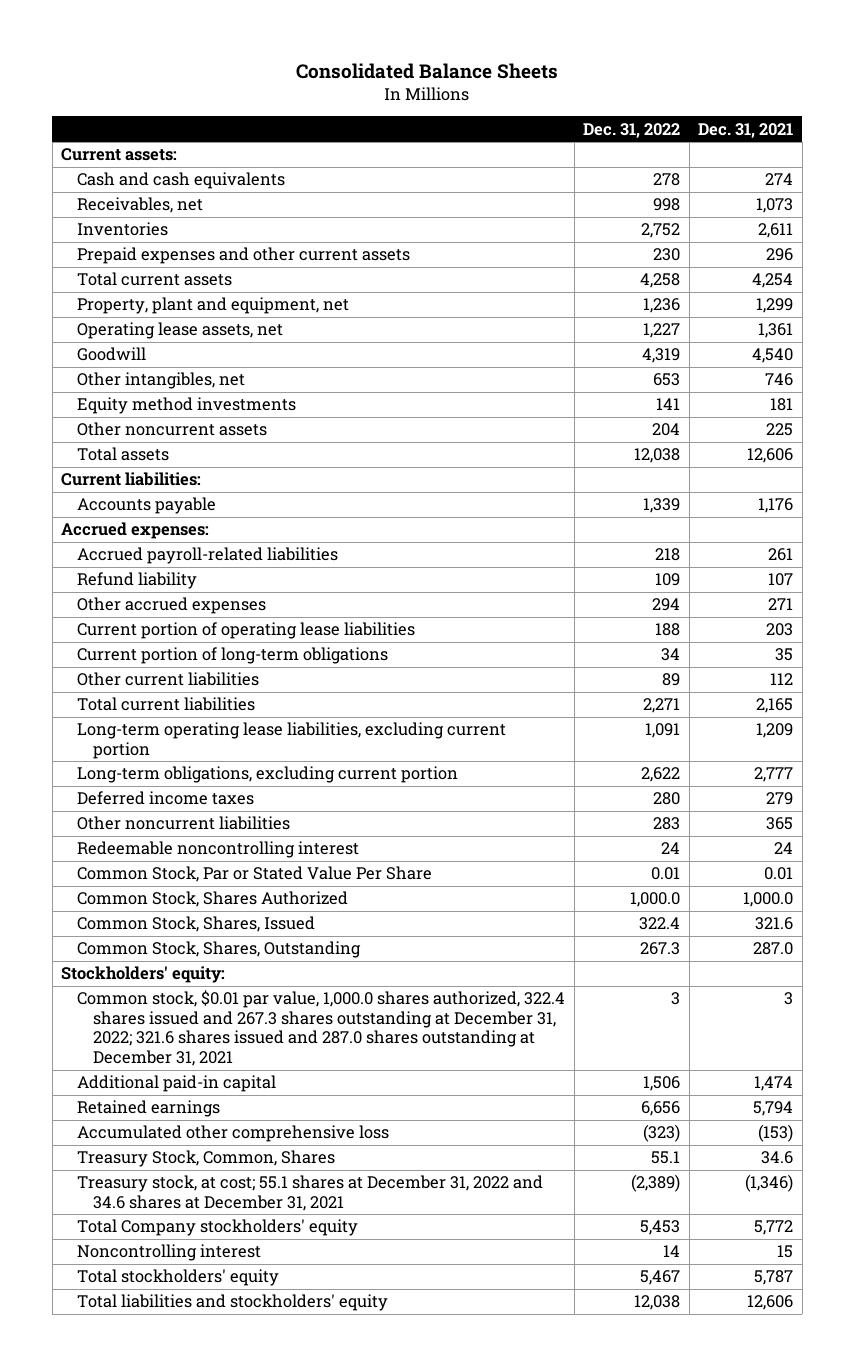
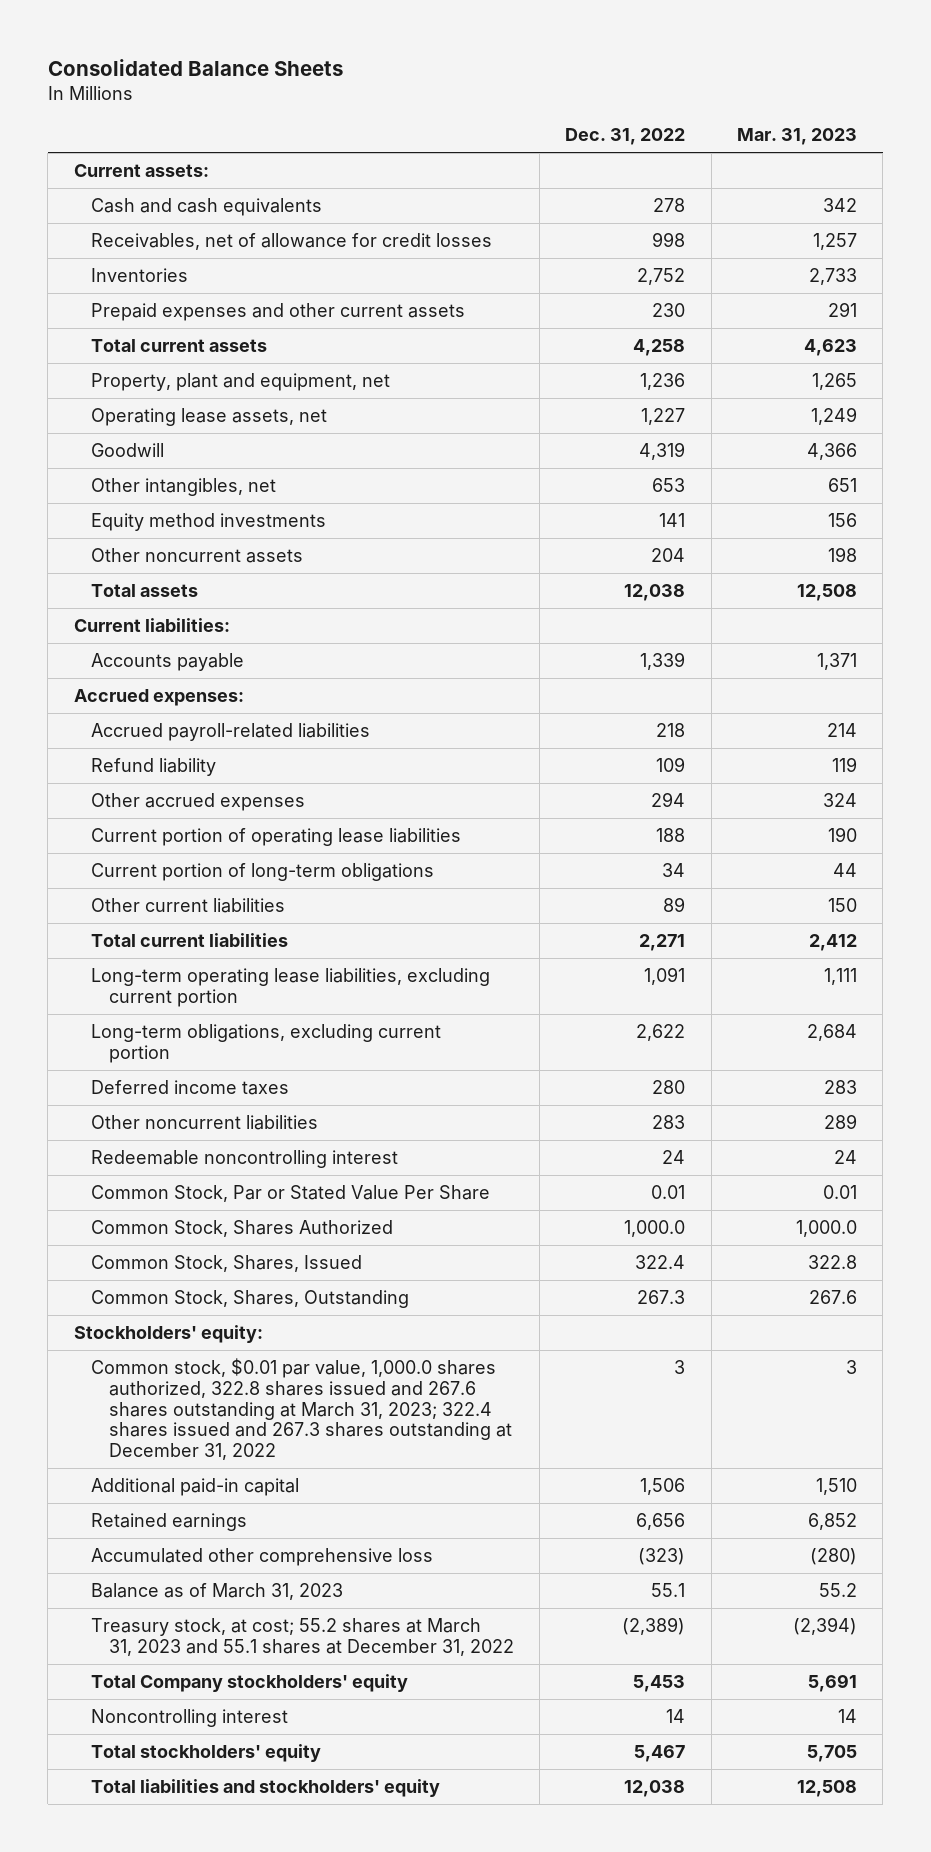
- | Dec. 31, 2022 | Dec. 31, 2021
+ | Dec. 31, 2022 | Mar. 31, 2023
- Receivables, net | 998 | 1,073
+ Receivables, net of allowance for credit losses | 998 | 1,257
- Common stock, $0.01 par value, 1,000.0 shares authorized, 322.4 shares issued and 267.3 shares outstanding at December 31, 2022; 321.6 shares issued and 287.0 shares outstanding at December 31, 2021 | 3 | 3
+ Common stock, $0.01 par value, 1,000.0 shares authorized, 322.8 shares issued and 267.6 shares outstanding at March 31, 2023; 322.4 shares issued and 267.3 shares outstanding at December 31, 2022 | 3 | 3
- Treasury Stock, Common, Shares | 55.1 | 34.6
- Treasury stock, at cost; 55.1 shares at December 31, 2022 and 34.6 shares at December 31, 2021 | (2,389) | (1,346)
+ Balance as of March 31, 2023 | 55.1 | 55.2
+ Treasury stock, at cost; 55.2 shares at March 31, 2023 and 55.1 shares at December 31, 2022 | (2,389) | (2,394)

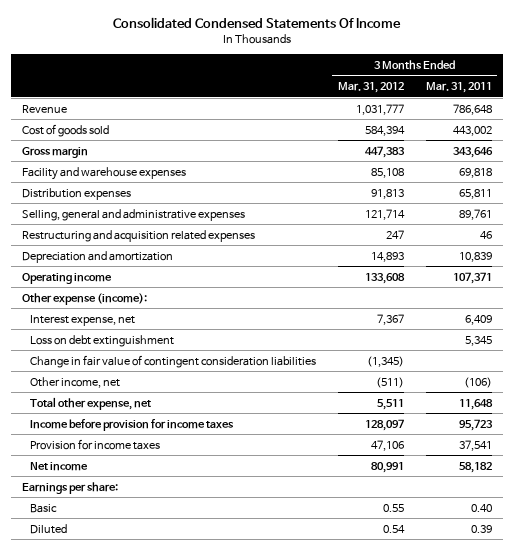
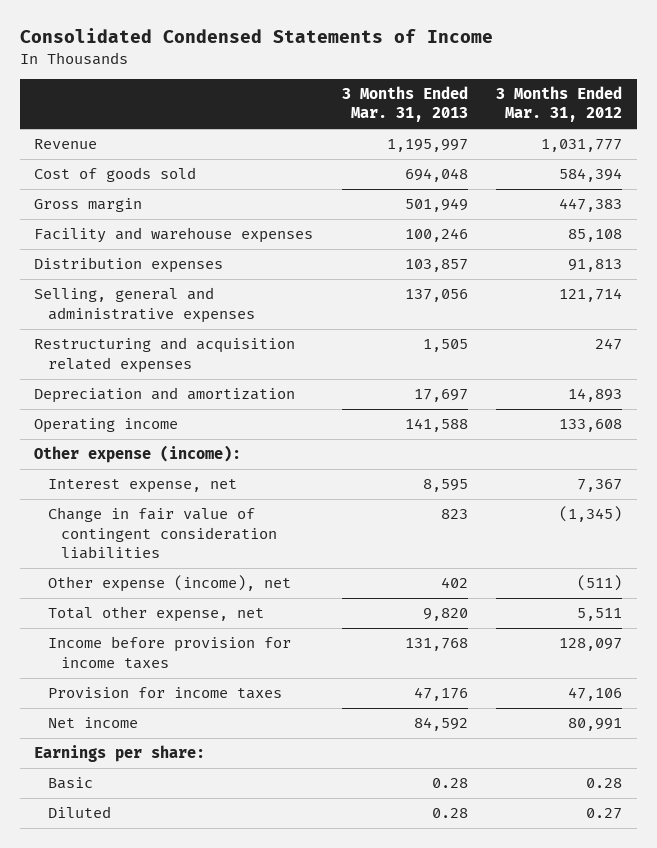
- Consolidated Condensed Statements Of Income
+ Consolidated Condensed Statements of Income
- | 3 Months Ended Mar. 31, 2012 | 3 Months Ended Mar. 31, 2011
+ | 3 Months Ended Mar. 31, 2013 | 3 Months Ended Mar. 31, 2012
- Loss on debt extinguishment | | 5,345
- Other income, net | (511) | (106)
+ Other expense (income), net | 402 | (511)
- Basic | 0.55 | 0.40
- Diluted | 0.54 | 0.39
+ Basic | 0.28 | 0.28
+ Diluted | 0.28 | 0.27

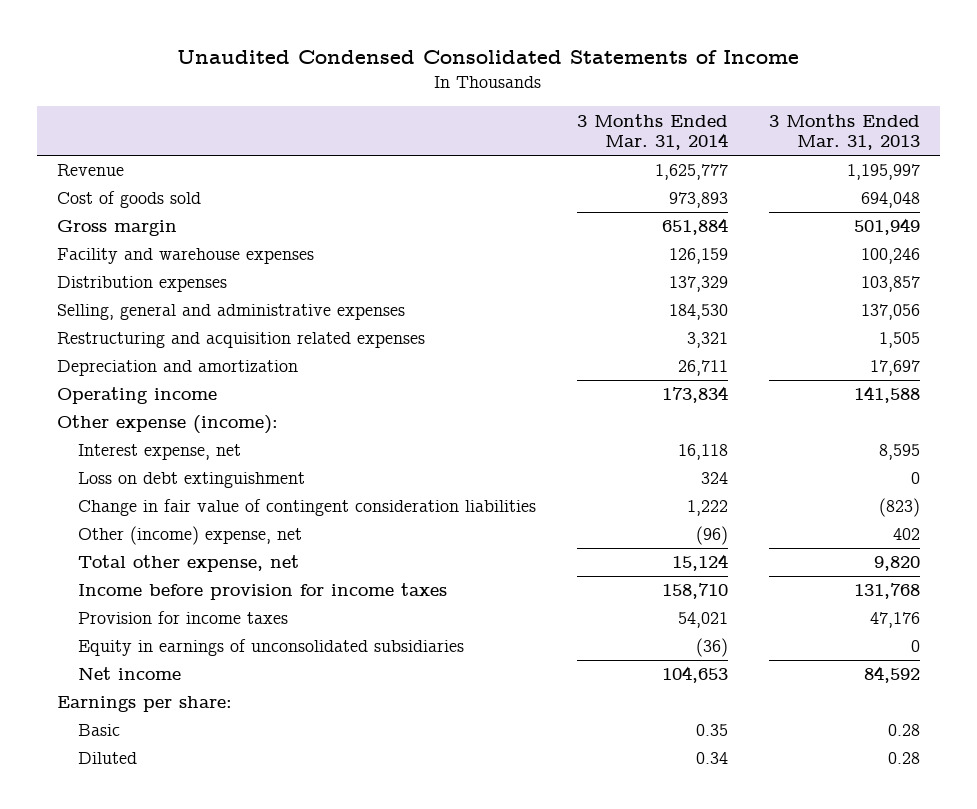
- Consolidated Condensed Statements of Income
+ Unaudited Condensed Consolidated Statements of Income
- | 3 Months Ended Mar. 31, 2013 | 3 Months Ended Mar. 31, 2012
+ | 3 Months Ended Mar. 31, 2014 | 3 Months Ended Mar. 31, 2013
- Change in fair value of contingent consideration liabilities | 823 | (1,345)
- Other expense (income), net | 402 | (511)
+ Loss on debt extinguishment | 324 | 0
+ Change in fair value of contingent consideration liabilities | 1,222 | (823)
+ Other (income) expense, net | (96) | 402
+ Equity in earnings of unconsolidated subsidiaries | (36) | 0

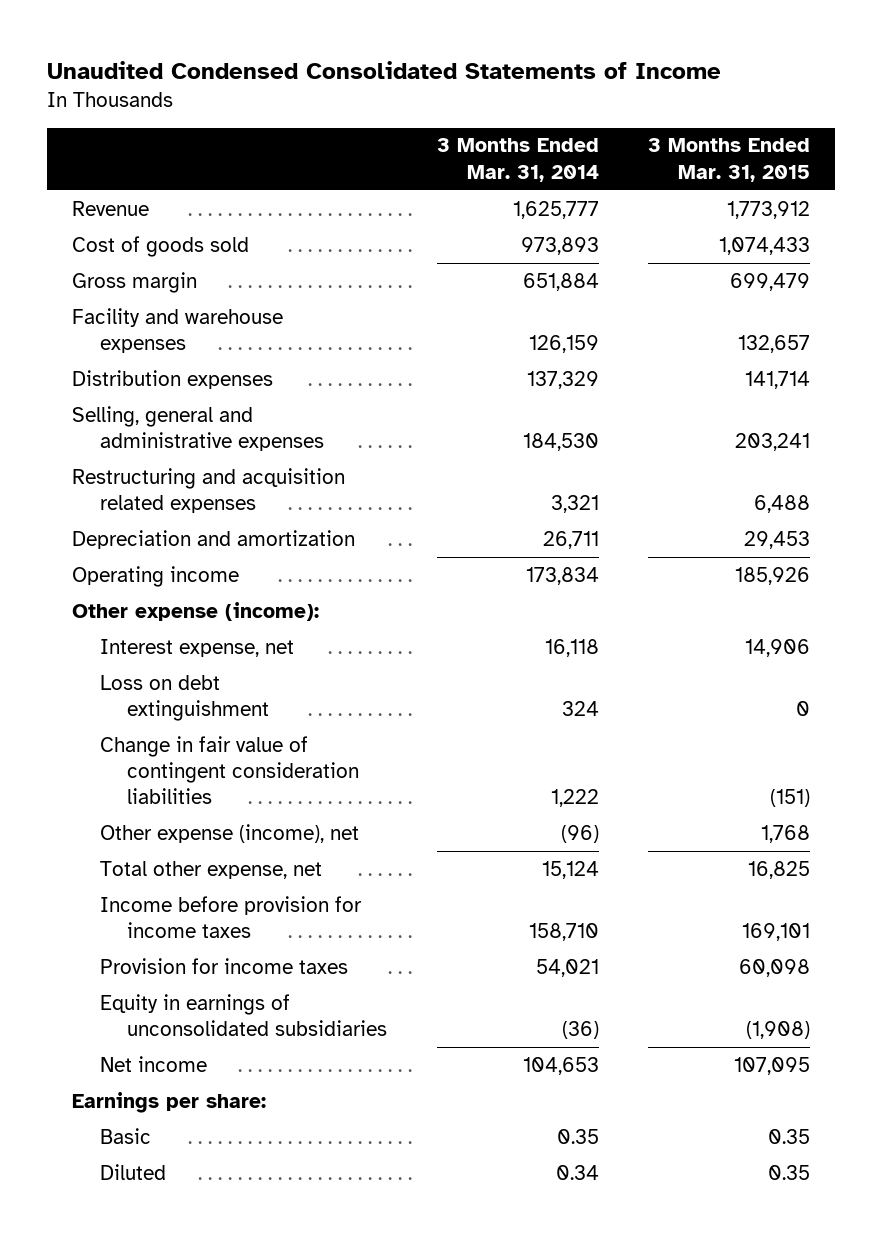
- | 3 Months Ended Mar. 31, 2014 | 3 Months Ended Mar. 31, 2013
+ | 3 Months Ended Mar. 31, 2014 | 3 Months Ended Mar. 31, 2015
- Other (income) expense, net | (96) | 402
+ Other expense (income), net | (96) | 1,768

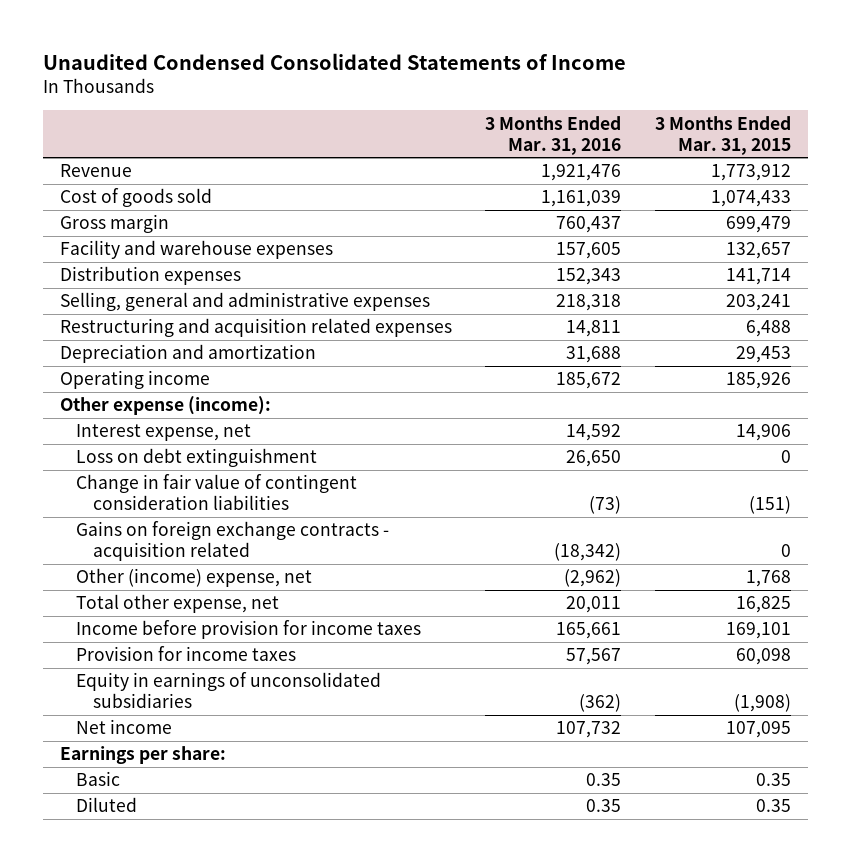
- | 3 Months Ended Mar. 31, 2014 | 3 Months Ended Mar. 31, 2015
+ | 3 Months Ended Mar. 31, 2016 | 3 Months Ended Mar. 31, 2015
- Other expense (income), net | (96) | 1,768
+ Gains on foreign exchange contracts - acquisition related | (18,342) | 0
+ Other (income) expense, net | (2,962) | 1,768

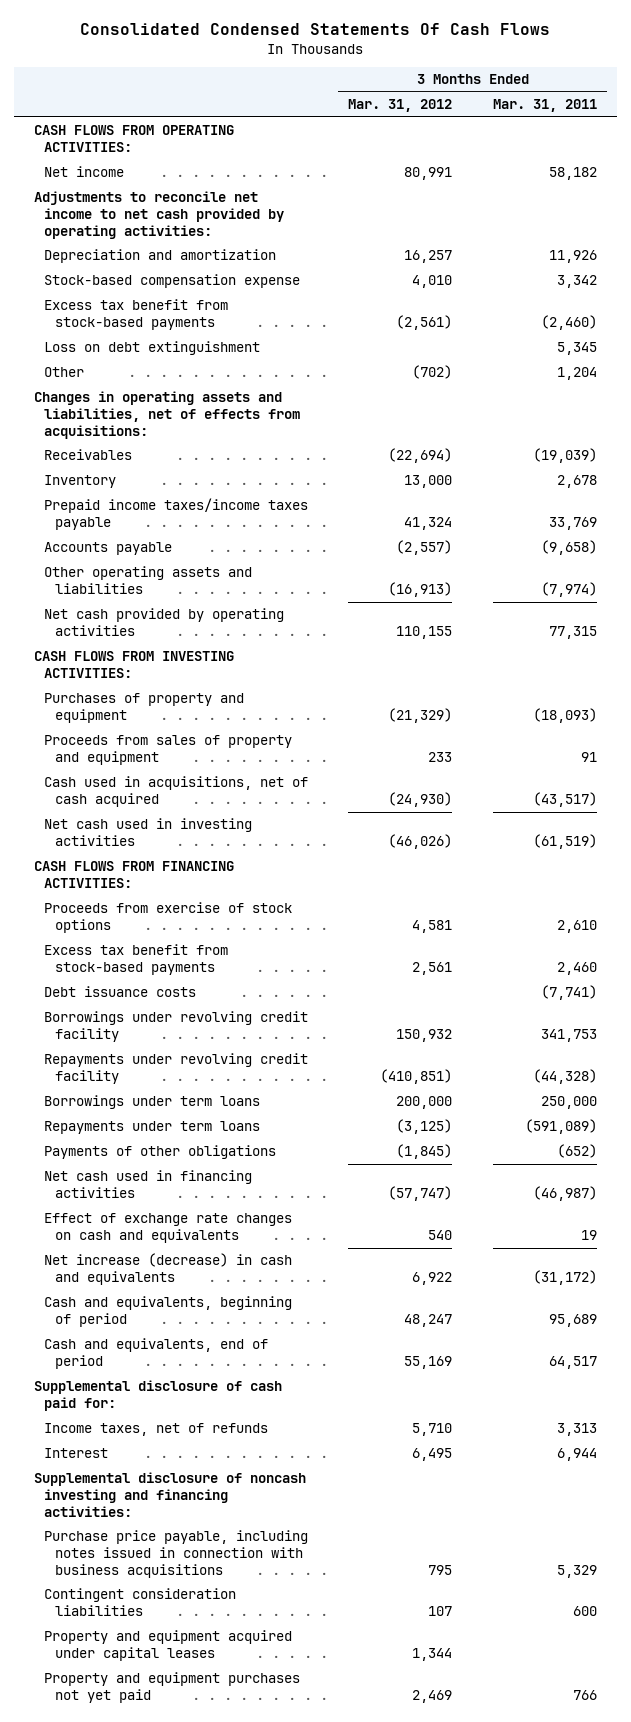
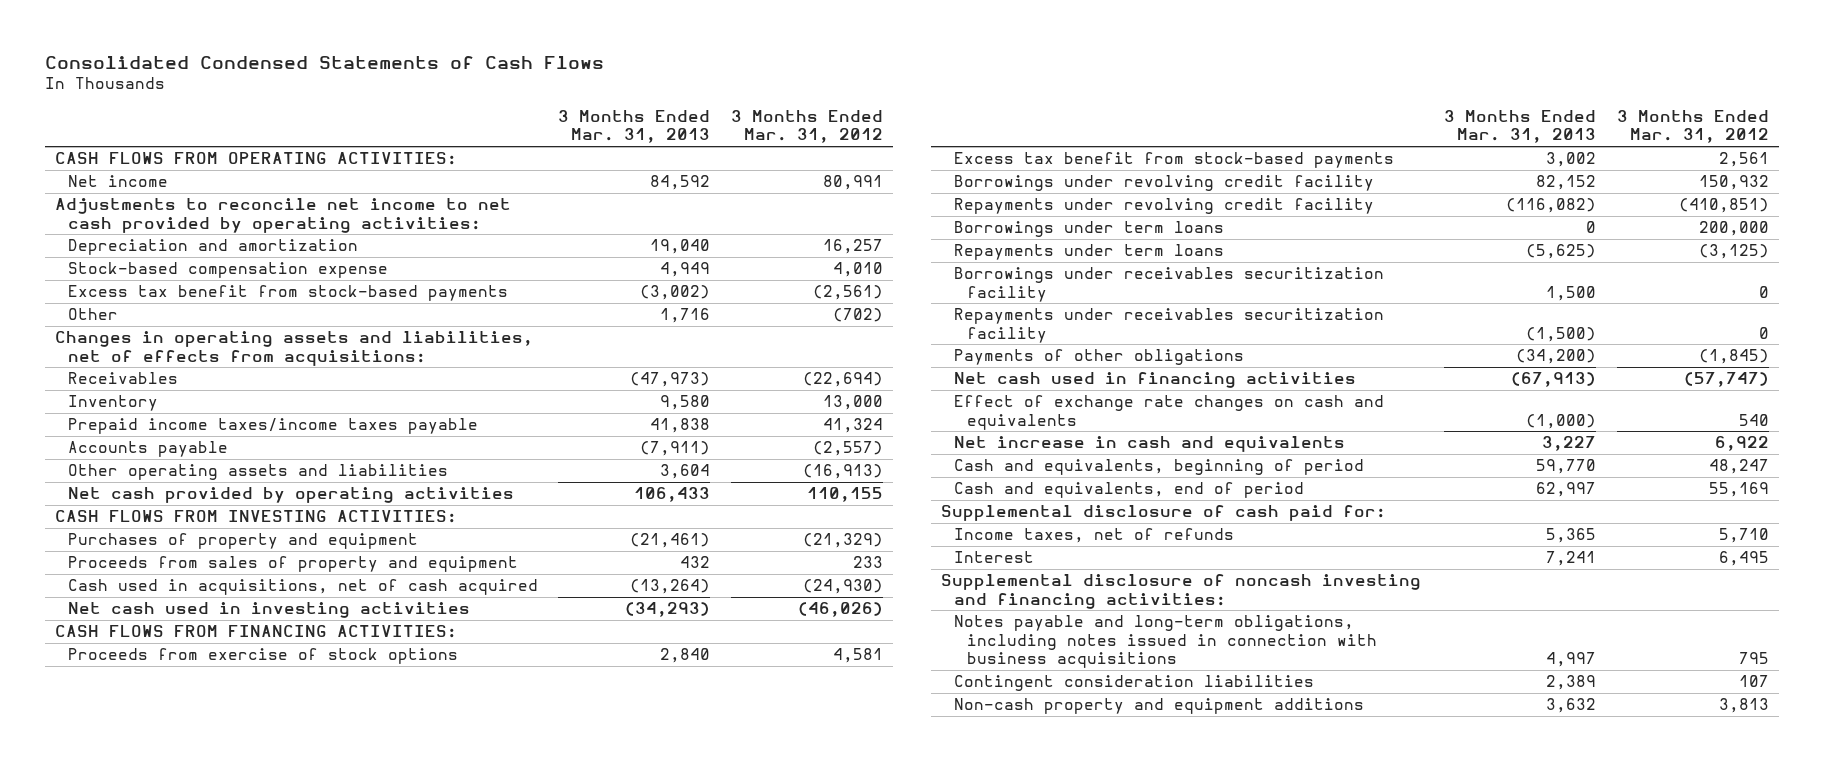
- Consolidated Condensed Statements Of Cash Flows
+ Consolidated Condensed Statements of Cash Flows
- | 3 Months Ended Mar. 31, 2012 | 3 Months Ended Mar. 31, 2011
+ | 3 Months Ended Mar. 31, 2013 | 3 Months Ended Mar. 31, 2012
- Loss on debt extinguishment | | 5,345
- Debt issuance costs | | (7,741)
+ Borrowings under receivables securitization facility | 1,500 | 0
+ Repayments under receivables securitization facility | (1,500) | 0
- Net increase (decrease) in cash and equivalents | 6,922 | (31,172)
+ Net increase in cash and equivalents | 3,227 | 6,922
- Purchase price payable, including notes issued in connection with business acquisitions | 795 | 5,329
+ Notes payable and long-term obligations, including notes issued in connection with business acquisitions | 4,997 | 795
- Property and equipment acquired under capital leases | 1,344 |
- Property and equipment purchases not yet paid | 2,469 | 766
+ Non-cash property and equipment additions | 3,632 | 3,813

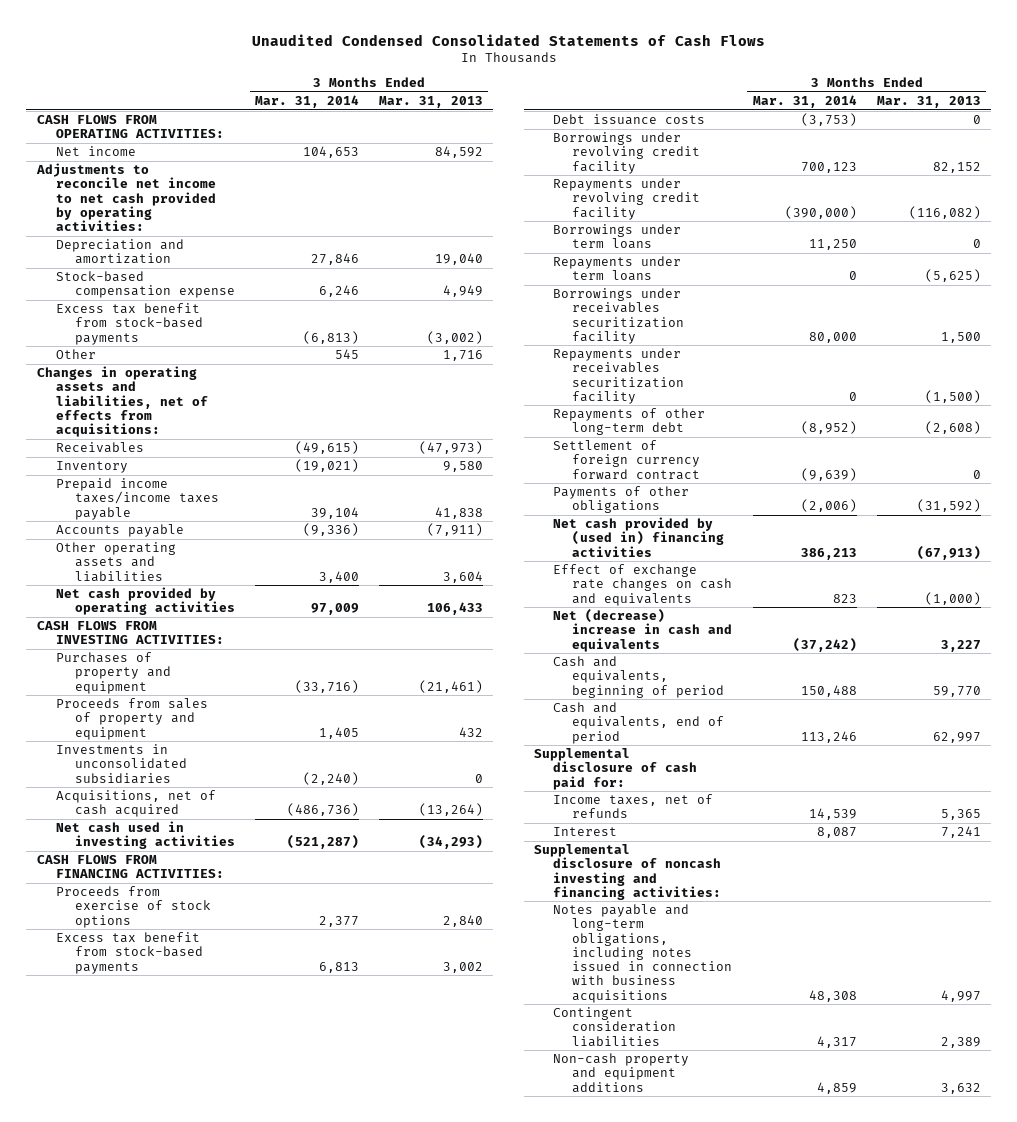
- Consolidated Condensed Statements of Cash Flows
+ Unaudited Condensed Consolidated Statements of Cash Flows
- | 3 Months Ended Mar. 31, 2013 | 3 Months Ended Mar. 31, 2012
+ | 3 Months Ended Mar. 31, 2014 | 3 Months Ended Mar. 31, 2013
- Cash used in acquisitions, net of cash acquired | (13,264) | (24,930)
+ Investments in unconsolidated subsidiaries | (2,240) | 0
+ Acquisitions, net of cash acquired | (486,736) | (13,264)
+ Debt issuance costs | (3,753) | 0
- Payments of other obligations | (34,200) | (1,845)
- Net cash used in financing activities | (67,913) | (57,747)
+ Repayments of other long-term debt | (8,952) | (2,608)
+ Settlement of foreign currency forward contract | (9,639) | 0
+ Payments of other obligations | (2,006) | (31,592)
+ Net cash provided by (used in) financing activities | 386,213 | (67,913)
- Net increase in cash and equivalents | 3,227 | 6,922
+ Net (decrease) increase in cash and equivalents | (37,242) | 3,227

